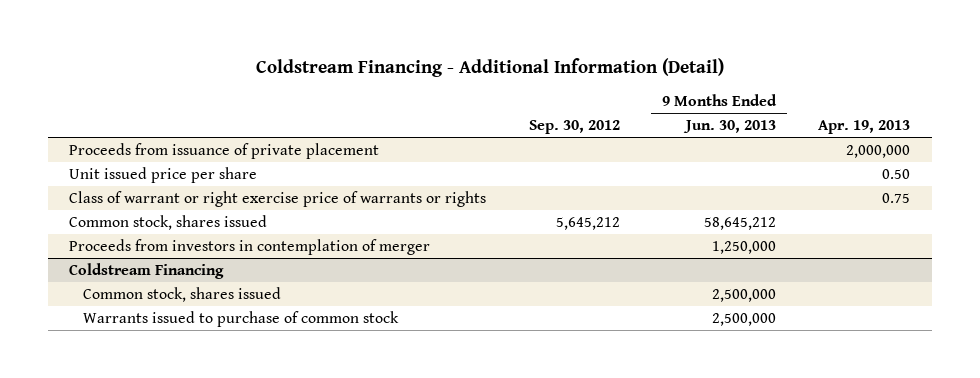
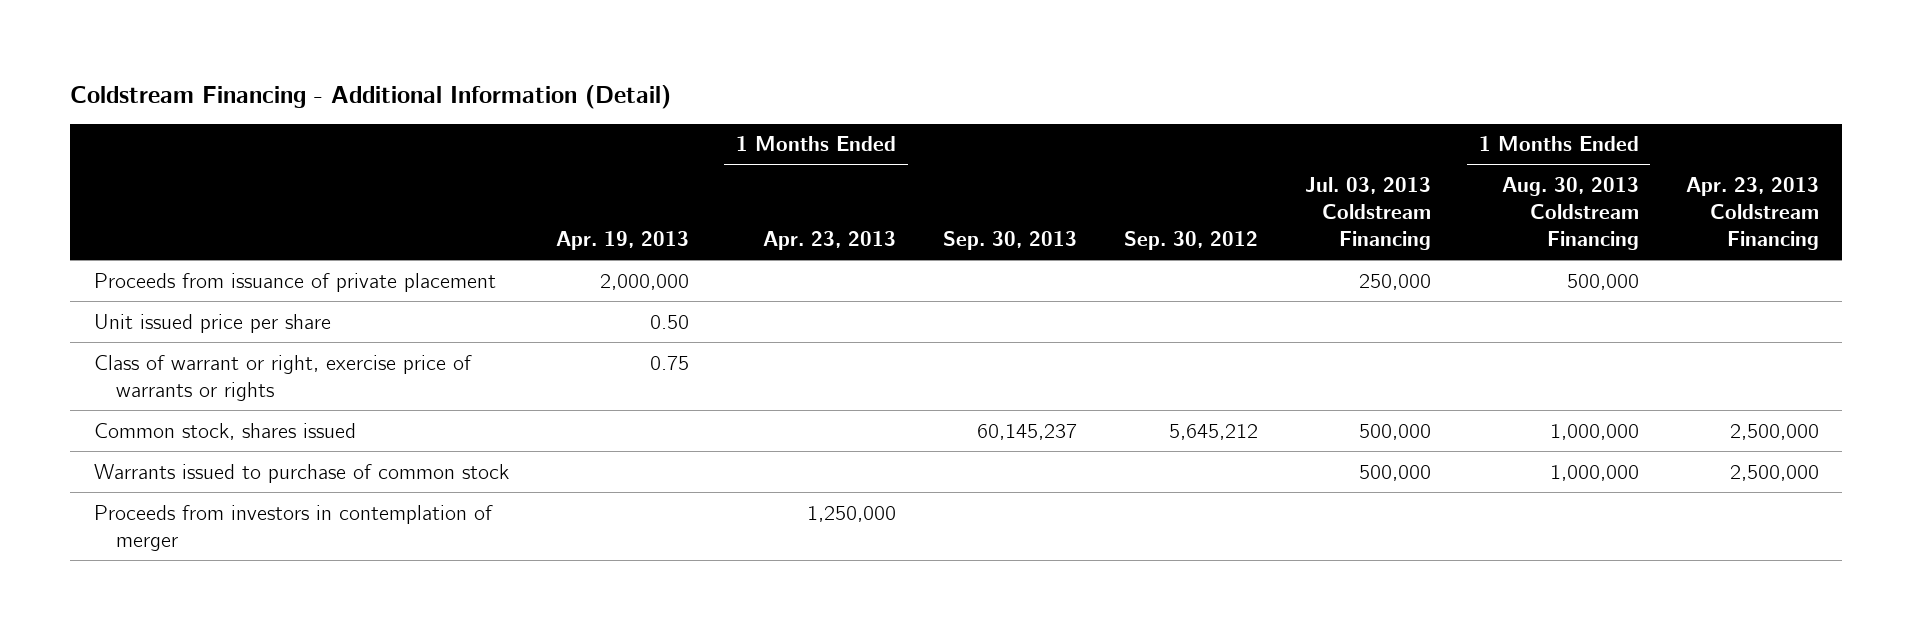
- | Sep. 30, 2012 | 9 Months Ended Jun. 30, 2013 | Apr. 19, 2013
+ | Apr. 19, 2013 | 1 Months Ended Apr. 23, 2013 | Sep. 30, 2013 | Sep. 30, 2012 | Jul. 03, 2013 Coldstream Financing | 1 Months Ended Aug. 30, 2013 Coldstream Financing | Apr. 23, 2013 Coldstream Financing
- Class of warrant or right exercise price of warrants or rights | | | 0.75
+ Class of warrant or right, exercise price of warrants or rights | 0.75 | | | | | |
+ Warrants issued to purchase of common stock | | | | | 500,000 | 1,000,000 | 2,500,000
- Coldstream Financing
- Common stock, shares issued | | 2,500,000 |
- Warrants issued to purchase of common stock | | 2,500,000 |

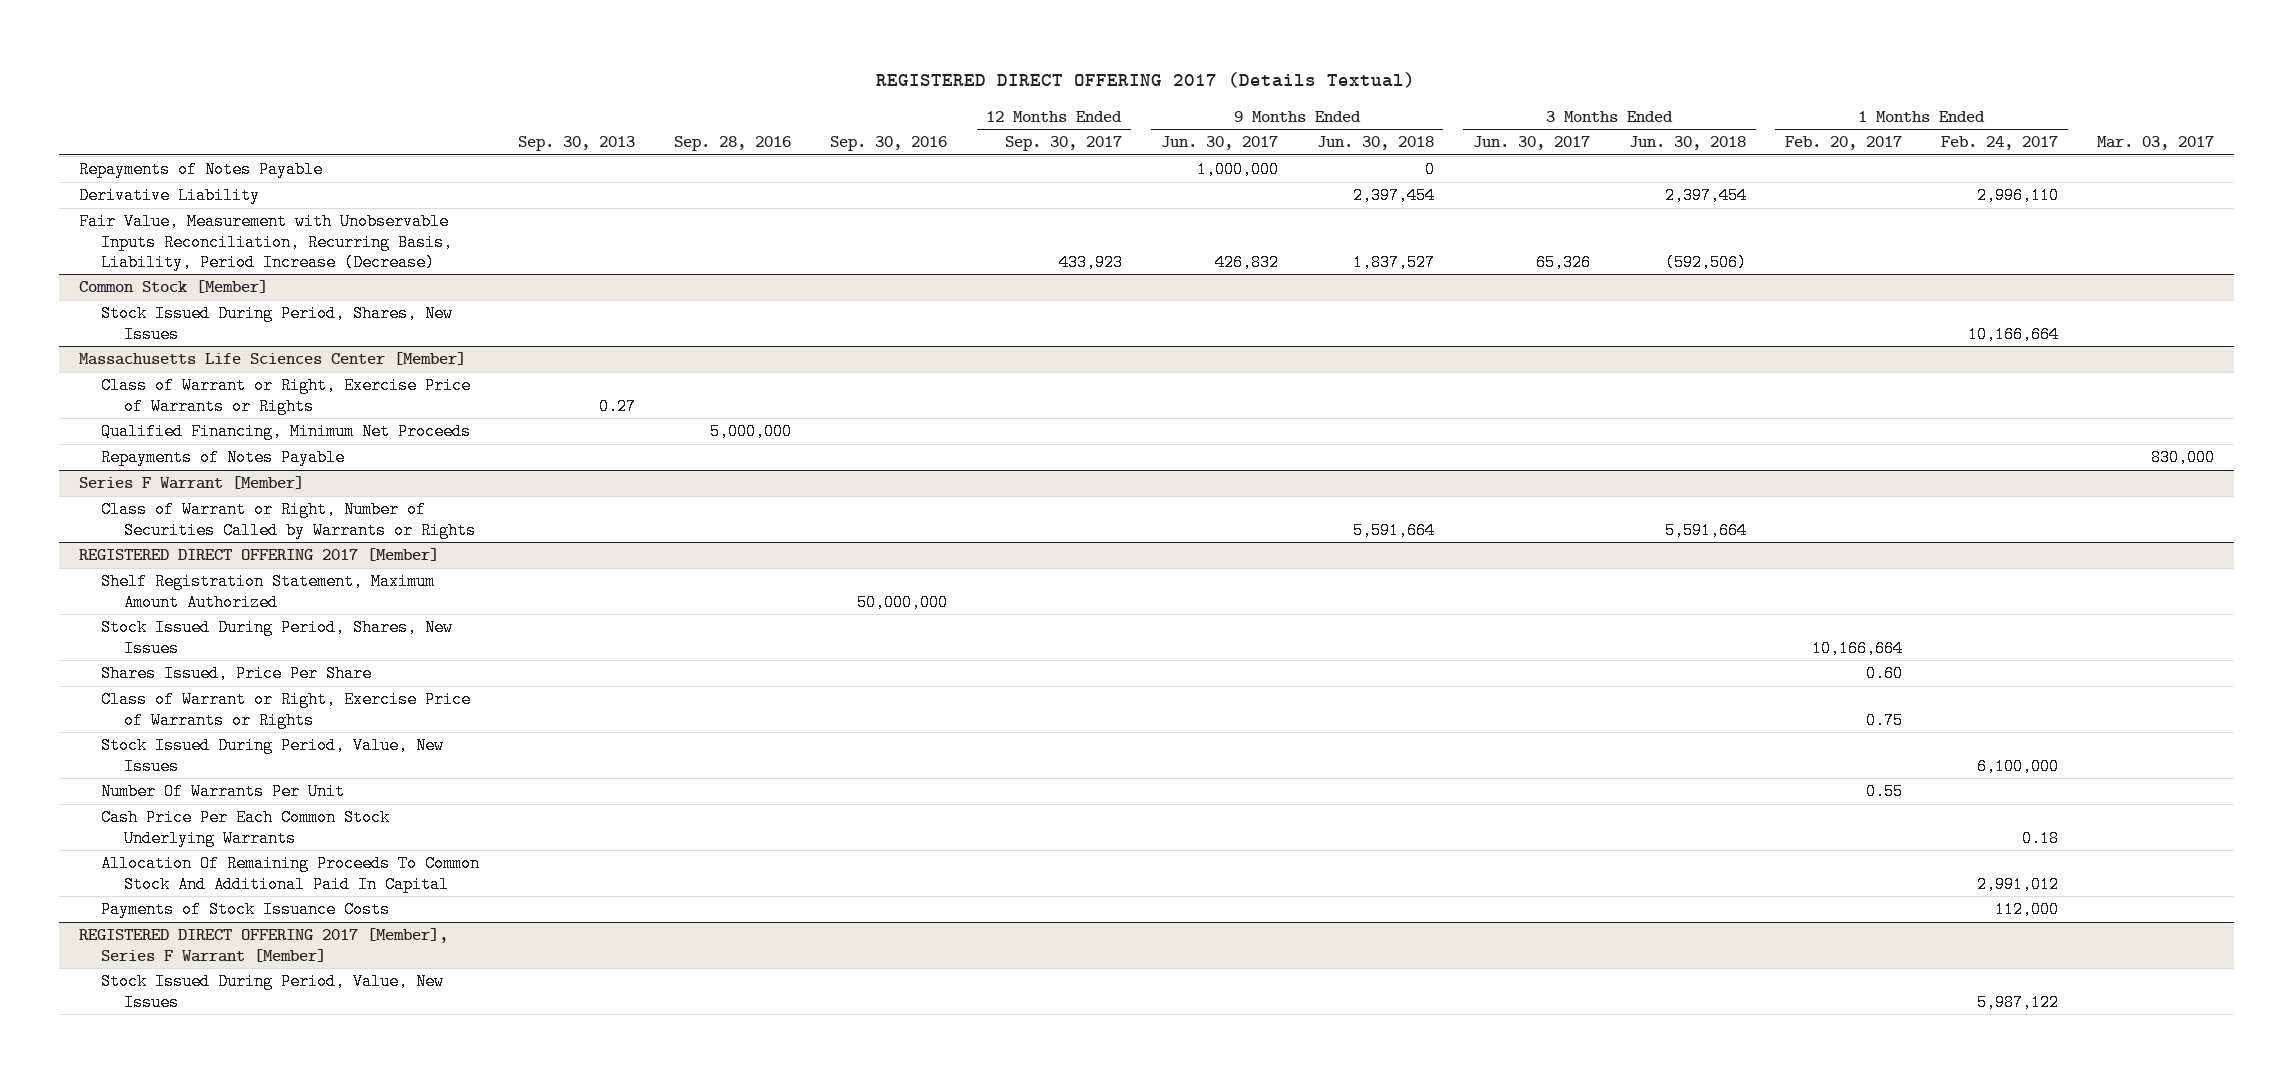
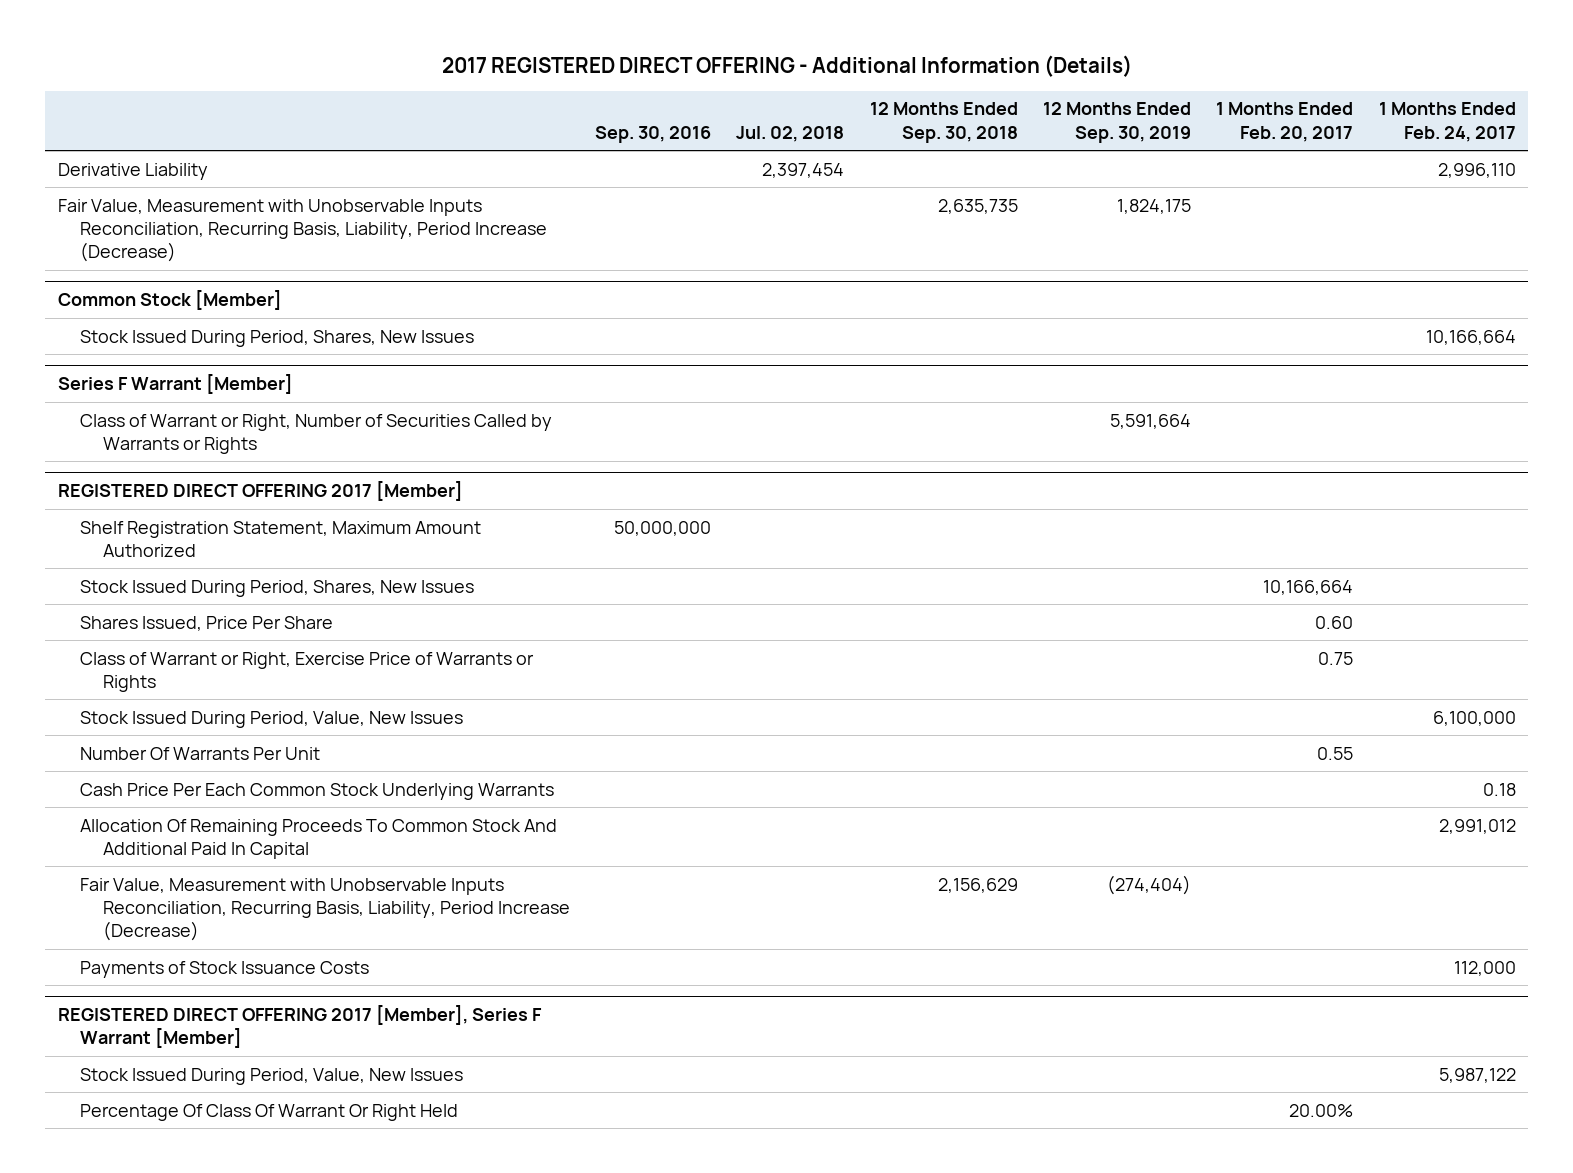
- REGISTERED DIRECT OFFERING 2017 (Details Textual)
+ 2017 REGISTERED DIRECT OFFERING - Additional Information (Details)
- | Sep. 30, 2013 | Sep. 28, 2016 | Sep. 30, 2016 | 12 Months Ended Sep. 30, 2017 | 9 Months Ended Jun. 30, 2017 | 9 Months Ended Jun. 30, 2018 | 3 Months Ended Jun. 30, 2017 | 3 Months Ended Jun. 30, 2018 | 1 Months Ended Feb. 20, 2017 | 1 Months Ended Feb. 24, 2017 | Mar. 03, 2017
+ | Sep. 30, 2016 | Jul. 02, 2018 | 12 Months Ended Sep. 30, 2018 | 12 Months Ended Sep. 30, 2019 | 1 Months Ended Feb. 20, 2017 | 1 Months Ended Feb. 24, 2017
- Repayments of Notes Payable | | | | | 1,000,000 | 0 | | | | |
- Massachusetts Life Sciences Center [Member]
- Class of Warrant or Right, Exercise Price of Warrants or Rights | 0.27 | | | | | | | | | |
- Qualified Financing, Minimum Net Proceeds | | 5,000,000 | | | | | | | | |
- Repayments of Notes Payable | | | | | | | | | | | 830,000
@ REGISTERED DIRECT OFFERING 2017 [Member]
+ Fair Value, Measurement with Unobservable Inputs Reconciliation, Recurring Basis, Liability, Period Increase (Decrease) | | | 2,156,629 | (274,404) | |
@ REGISTERED DIRECT OFFERING 2017 [Member], Series F Warrant [Member]
+ Percentage Of Class Of Warrant Or Right Held | | | | | 20.00% |

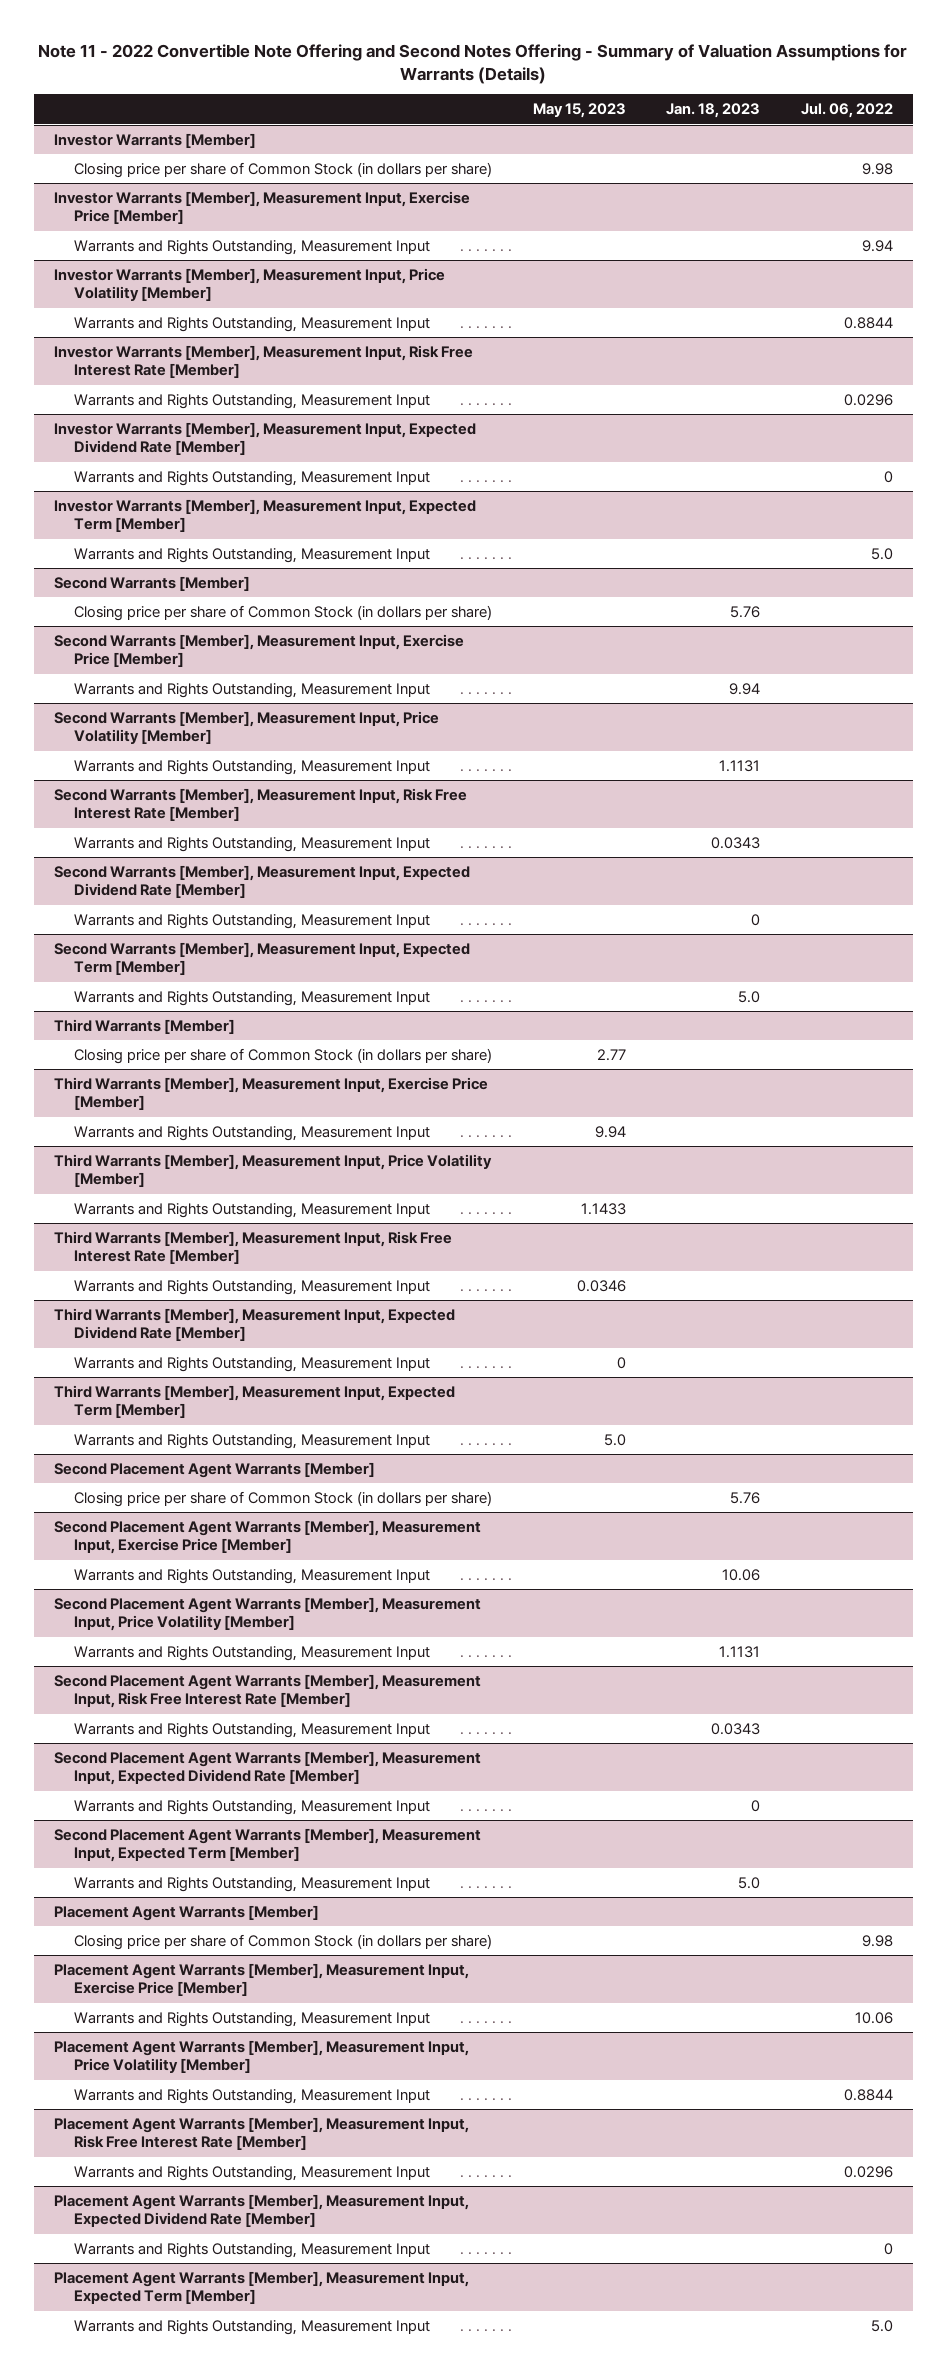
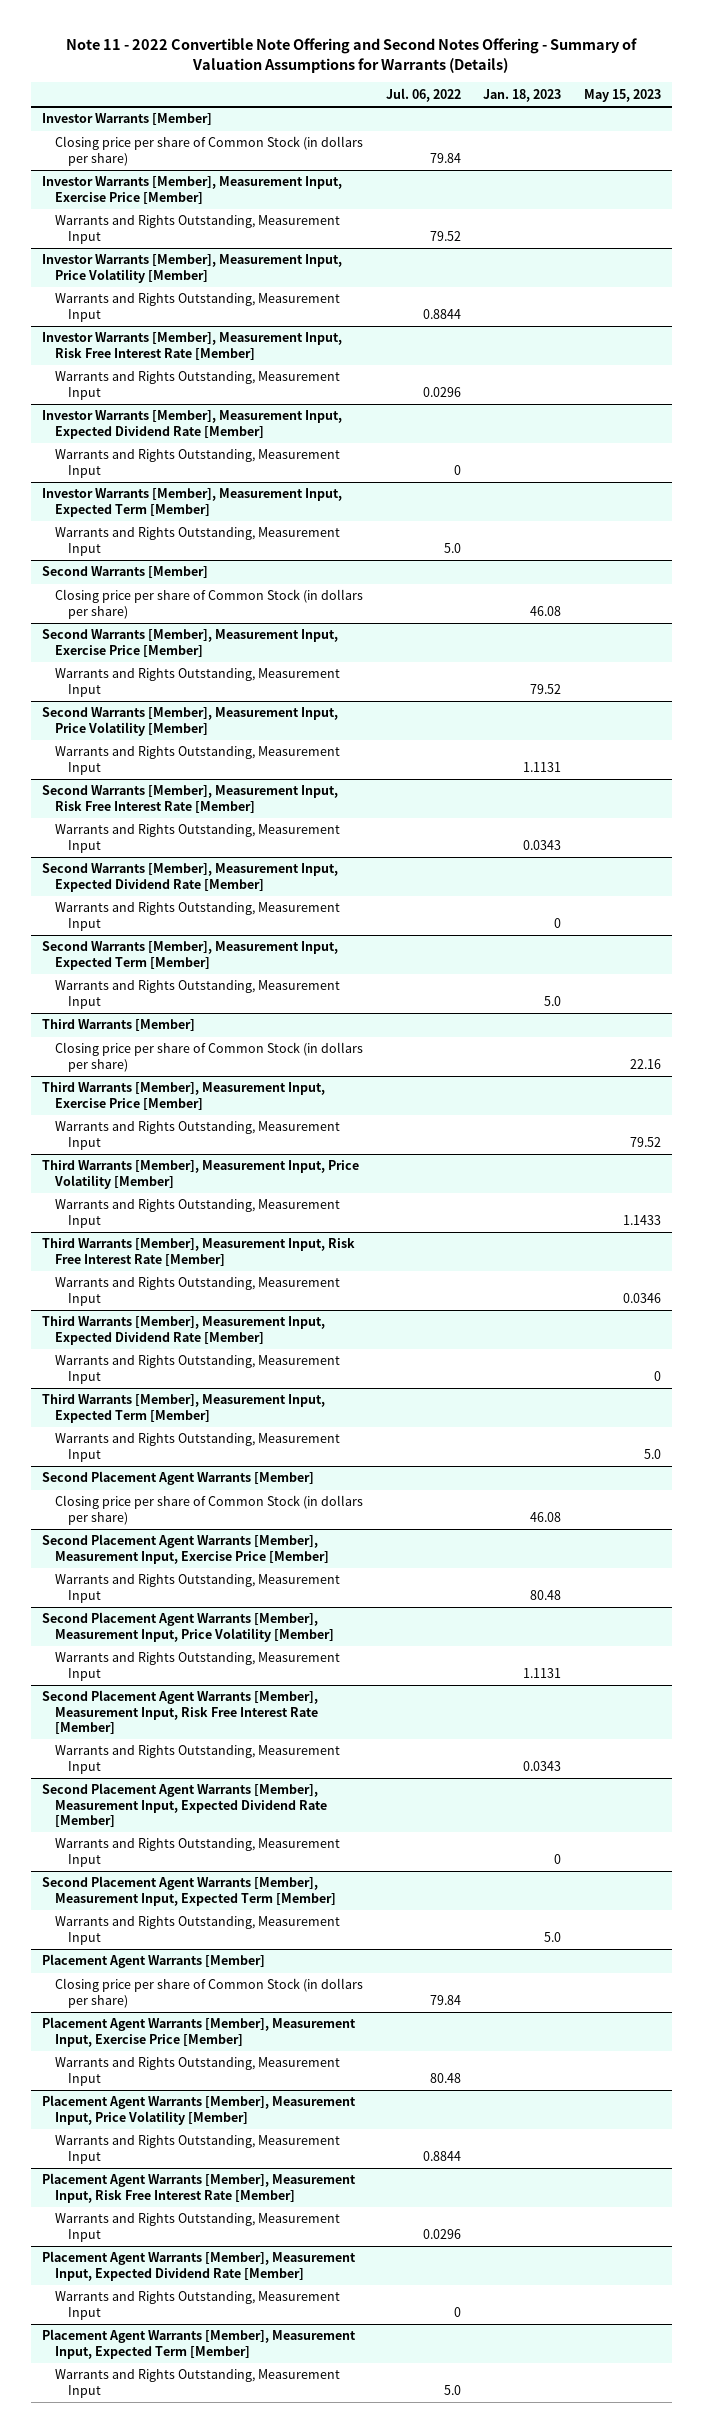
- | May 15, 2023 | Jan. 18, 2023 | Jul. 06, 2022
+ | Jul. 06, 2022 | Jan. 18, 2023 | May 15, 2023
@ Investor Warrants [Member]
- Closing price per share of Common Stock (in dollars per share) | | | 9.98
+ Closing price per share of Common Stock (in dollars per share) | 79.84 | |
@ Investor Warrants [Member], Measurement Input, Exercise Price [Member]
- Warrants and Rights Outstanding, Measurement Input | | | 9.94
+ Warrants and Rights Outstanding, Measurement Input | 79.52 | |
@ Second Warrants [Member]
- Closing price per share of Common Stock (in dollars per share) | | 5.76 |
+ Closing price per share of Common Stock (in dollars per share) | | 46.08 |
@ Second Warrants [Member], Measurement Input, Exercise Price [Member]
- Warrants and Rights Outstanding, Measurement Input | | 9.94 |
+ Warrants and Rights Outstanding, Measurement Input | | 79.52 |
@ Third Warrants [Member]
- Closing price per share of Common Stock (in dollars per share) | 2.77 | |
+ Closing price per share of Common Stock (in dollars per share) | | | 22.16
@ Third Warrants [Member], Measurement Input, Exercise Price [Member]
- Warrants and Rights Outstanding, Measurement Input | 9.94 | |
+ Warrants and Rights Outstanding, Measurement Input | | | 79.52
@ Second Placement Agent Warrants [Member]
- Closing price per share of Common Stock (in dollars per share) | | 5.76 |
+ Closing price per share of Common Stock (in dollars per share) | | 46.08 |
@ Second Placement Agent Warrants [Member], Measurement Input, Exercise Price [Member]
- Warrants and Rights Outstanding, Measurement Input | | 10.06 |
+ Warrants and Rights Outstanding, Measurement Input | | 80.48 |
@ Placement Agent Warrants [Member]
- Closing price per share of Common Stock (in dollars per share) | | | 9.98
+ Closing price per share of Common Stock (in dollars per share) | 79.84 | |
@ Placement Agent Warrants [Member], Measurement Input, Exercise Price [Member]
- Warrants and Rights Outstanding, Measurement Input | | | 10.06
+ Warrants and Rights Outstanding, Measurement Input | 80.48 | |

